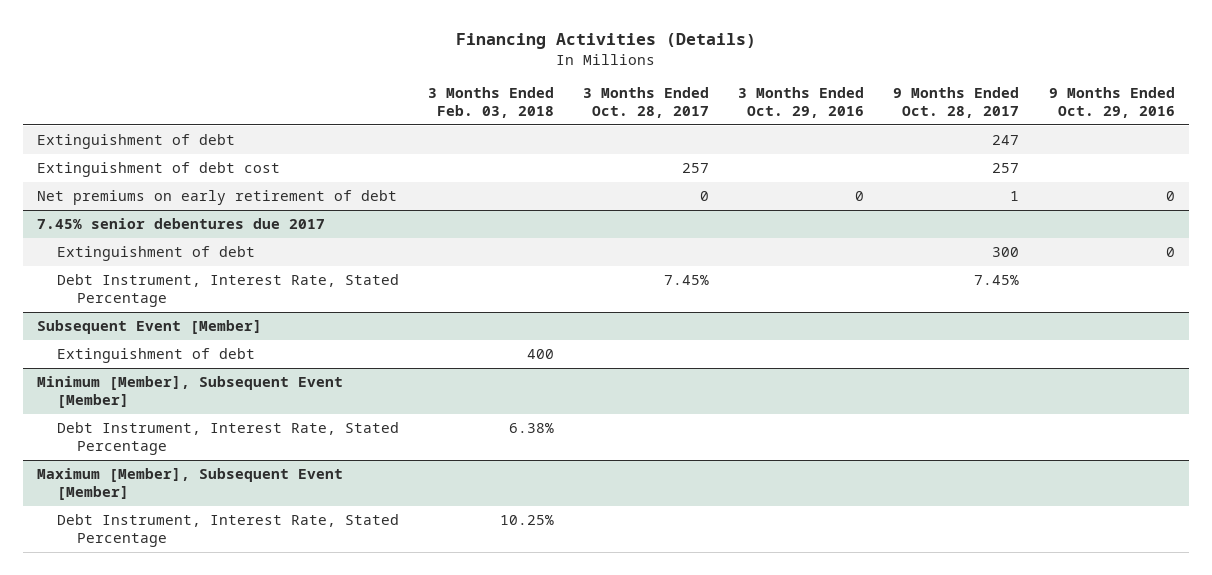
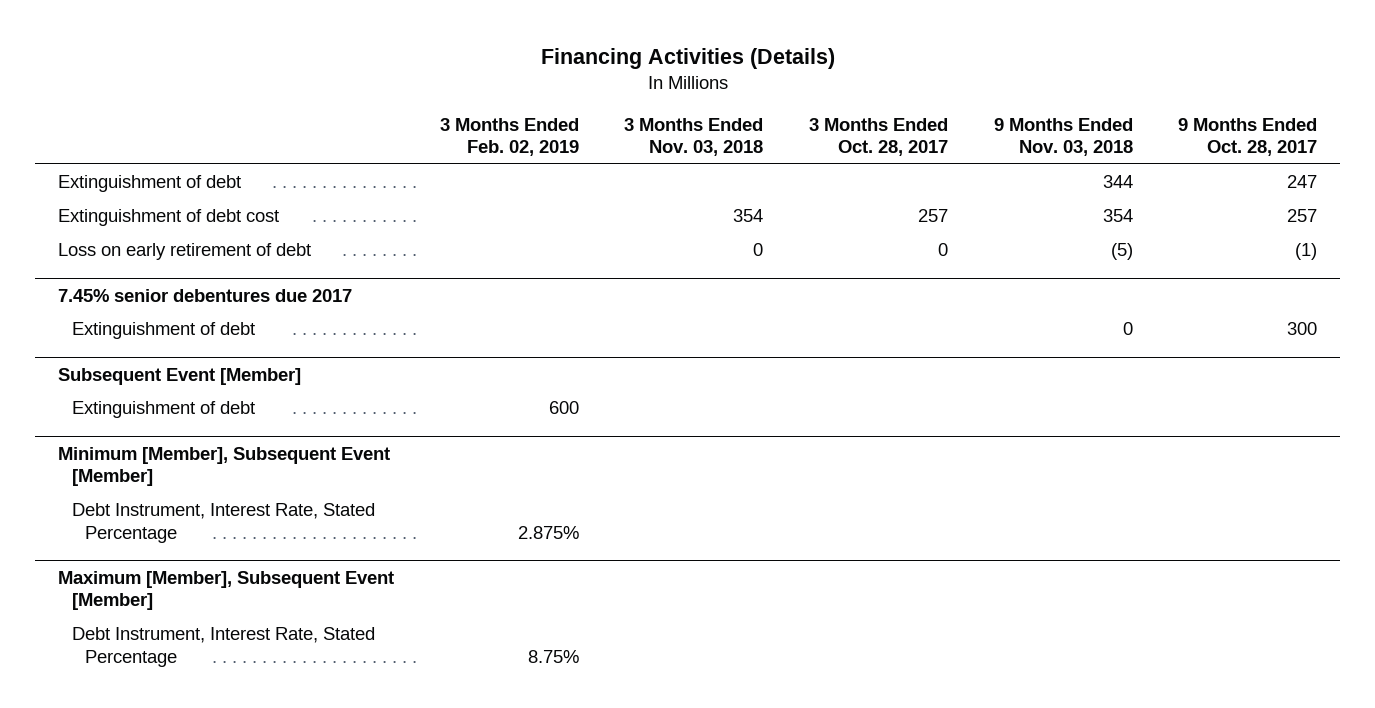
- | 3 Months Ended Feb. 03, 2018 | 3 Months Ended Oct. 28, 2017 | 3 Months Ended Oct. 29, 2016 | 9 Months Ended Oct. 28, 2017 | 9 Months Ended Oct. 29, 2016
+ | 3 Months Ended Feb. 02, 2019 | 3 Months Ended Nov. 03, 2018 | 3 Months Ended Oct. 28, 2017 | 9 Months Ended Nov. 03, 2018 | 9 Months Ended Oct. 28, 2017
- Net premiums on early retirement of debt | | 0 | 0 | 1 | 0
+ Loss on early retirement of debt | | 0 | 0 | (5) | (1)
@ 7.45% senior debentures due 2017
- Debt Instrument, Interest Rate, Stated Percentage | | 7.45% | | 7.45% |

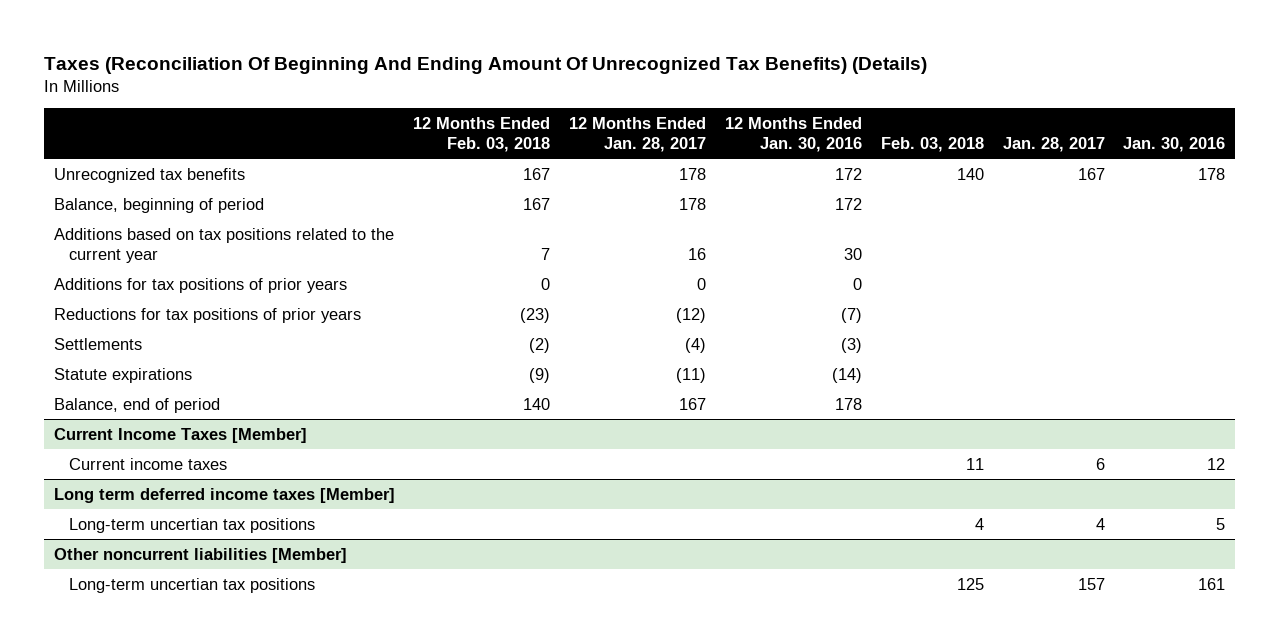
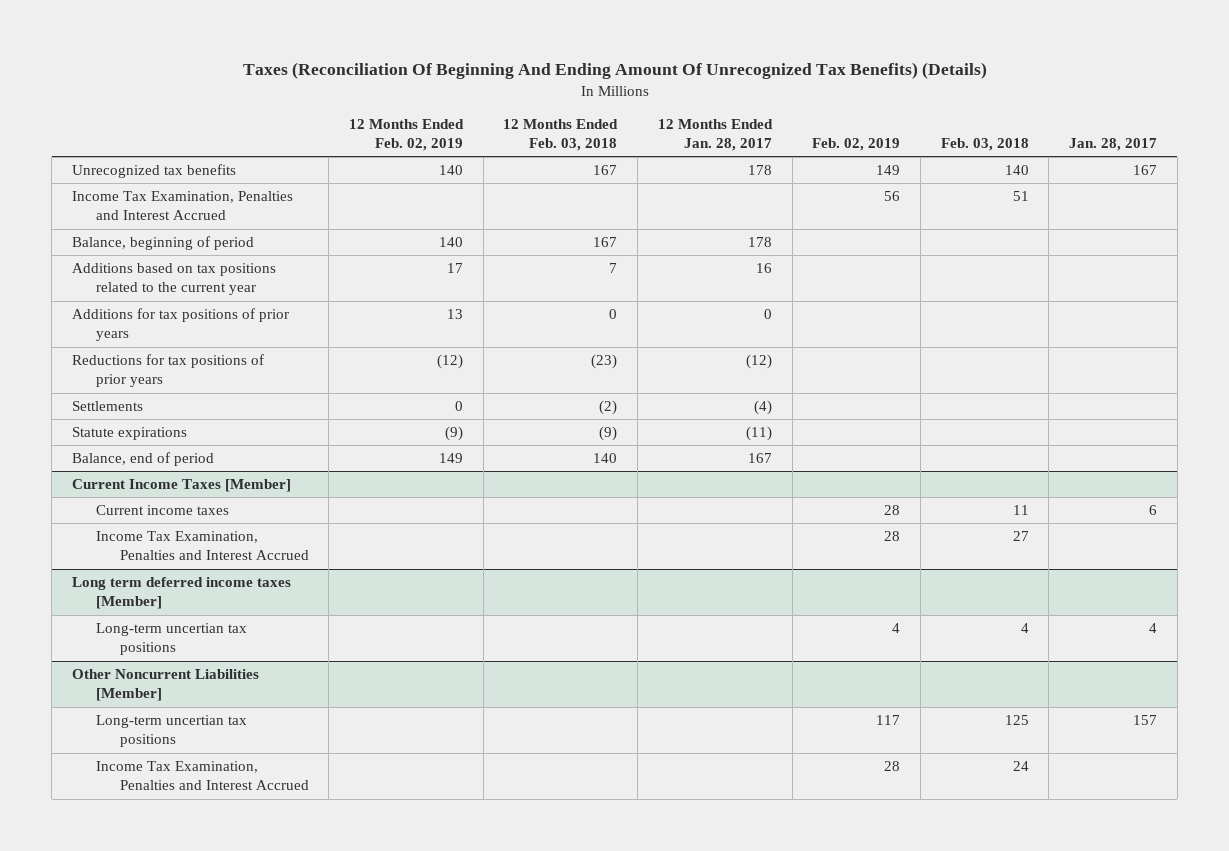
- | 12 Months Ended Feb. 03, 2018 | 12 Months Ended Jan. 28, 2017 | 12 Months Ended Jan. 30, 2016 | Feb. 03, 2018 | Jan. 28, 2017 | Jan. 30, 2016
+ | 12 Months Ended Feb. 02, 2019 | 12 Months Ended Feb. 03, 2018 | 12 Months Ended Jan. 28, 2017 | Feb. 02, 2019 | Feb. 03, 2018 | Jan. 28, 2017
+ Income Tax Examination, Penalties and Interest Accrued | | | | 56 | 51 |
@ Current Income Taxes [Member]
+ Income Tax Examination, Penalties and Interest Accrued | | | | 28 | 27 |
- Other noncurrent liabilities [Member]
+ Other Noncurrent Liabilities [Member]
+ Income Tax Examination, Penalties and Interest Accrued | | | | 28 | 24 |

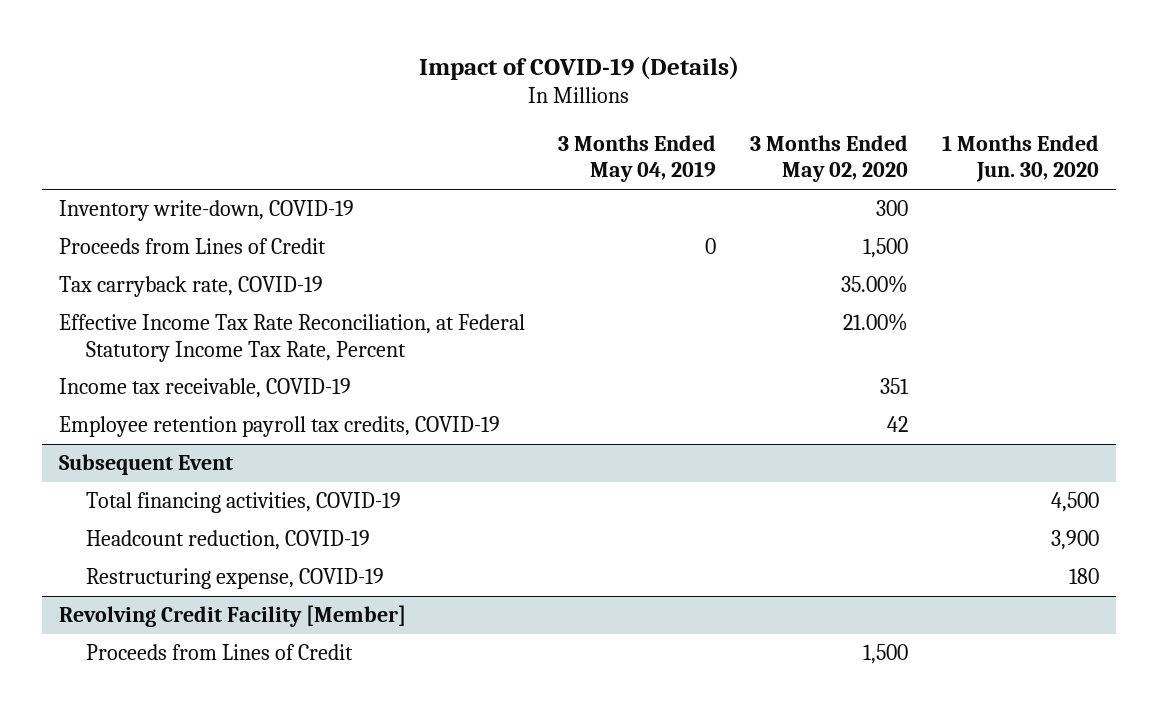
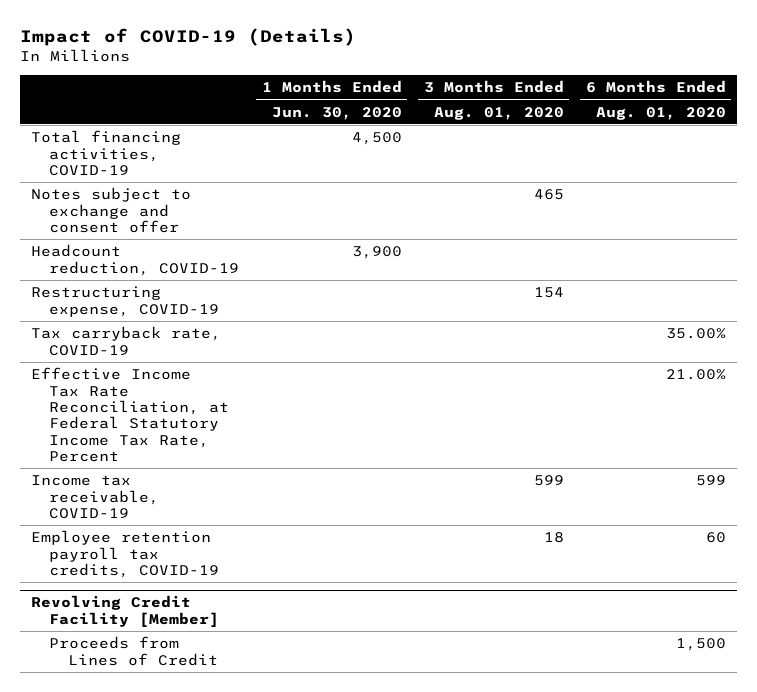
- | 3 Months Ended May 04, 2019 | 3 Months Ended May 02, 2020 | 1 Months Ended Jun. 30, 2020
+ | 1 Months Ended Jun. 30, 2020 | 3 Months Ended Aug. 01, 2020 | 6 Months Ended Aug. 01, 2020
- Inventory write-down, COVID-19 | | 300 |
- Proceeds from Lines of Credit | 0 | 1,500 |
+ Total financing activities, COVID-19 | 4,500 | |
+ Notes subject to exchange and consent offer | | 465 |
+ Headcount reduction, COVID-19 | 3,900 | |
+ Restructuring expense, COVID-19 | | 154 |
- Subsequent Event
- Total financing activities, COVID-19 | | | 4,500
- Headcount reduction, COVID-19 | | | 3,900
- Restructuring expense, COVID-19 | | | 180

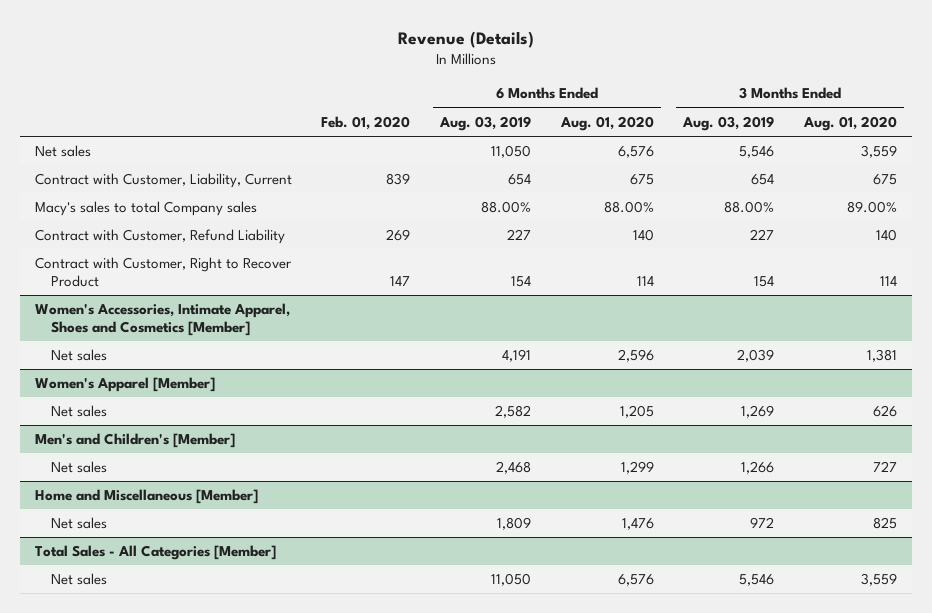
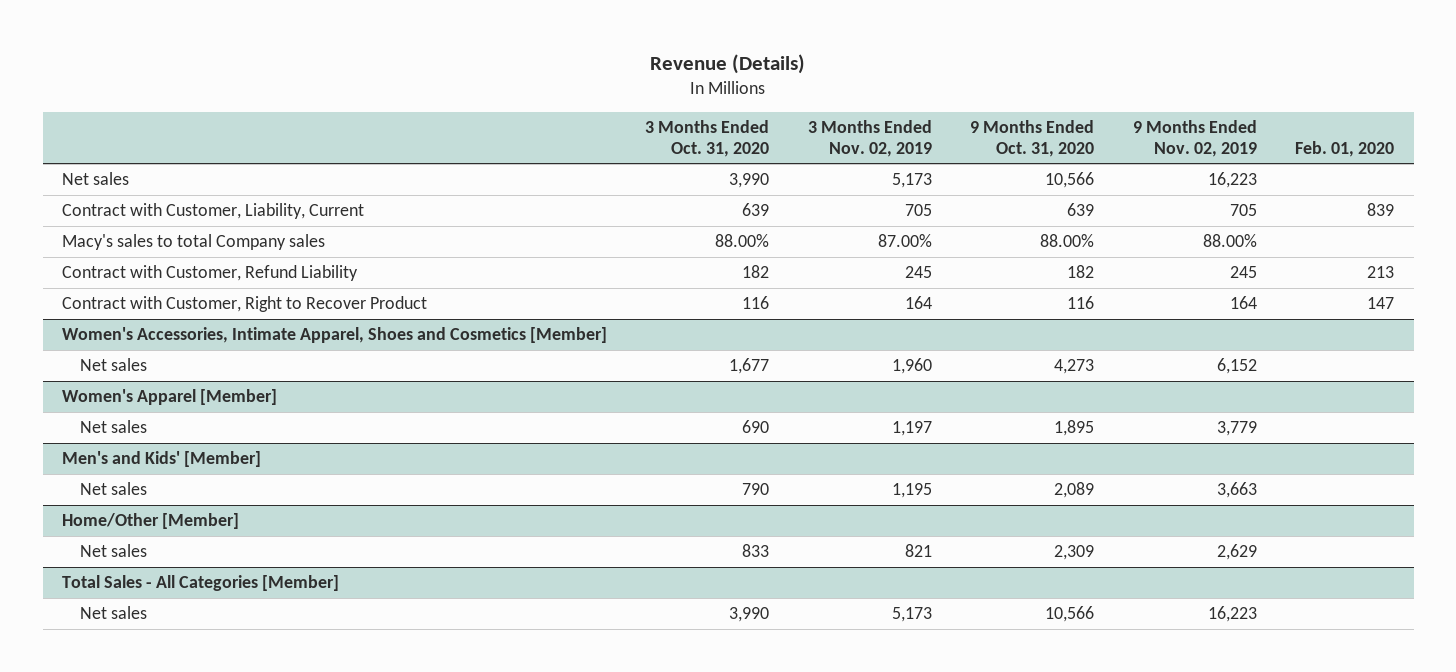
- | Feb. 01, 2020 | 6 Months Ended Aug. 03, 2019 | 6 Months Ended Aug. 01, 2020 | 3 Months Ended Aug. 03, 2019 | 3 Months Ended Aug. 01, 2020
+ | 3 Months Ended Oct. 31, 2020 | 3 Months Ended Nov. 02, 2019 | 9 Months Ended Oct. 31, 2020 | 9 Months Ended Nov. 02, 2019 | Feb. 01, 2020
- Contract with Customer, Refund Liability | 269 | 227 | 140 | 227 | 140
+ Contract with Customer, Refund Liability | 182 | 245 | 182 | 245 | 213
- Men's and Children's [Member]
- Net sales | | 2,468 | 1,299 | 1,266 | 727
- Home and Miscellaneous [Member]
- Net sales | | 1,809 | 1,476 | 972 | 825
+ Men's and Kids' [Member]
+ Net sales | 790 | 1,195 | 2,089 | 3,663 |
+ Home/Other [Member]
+ Net sales | 833 | 821 | 2,309 | 2,629 |

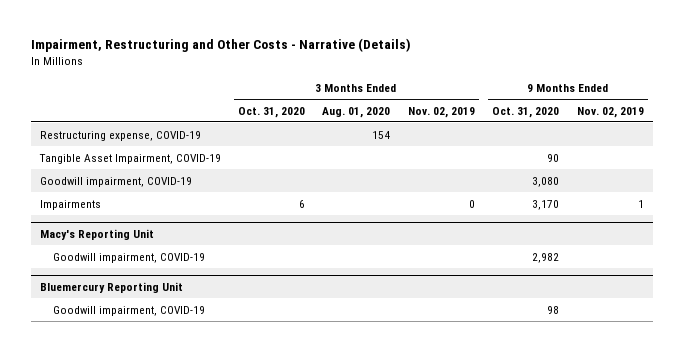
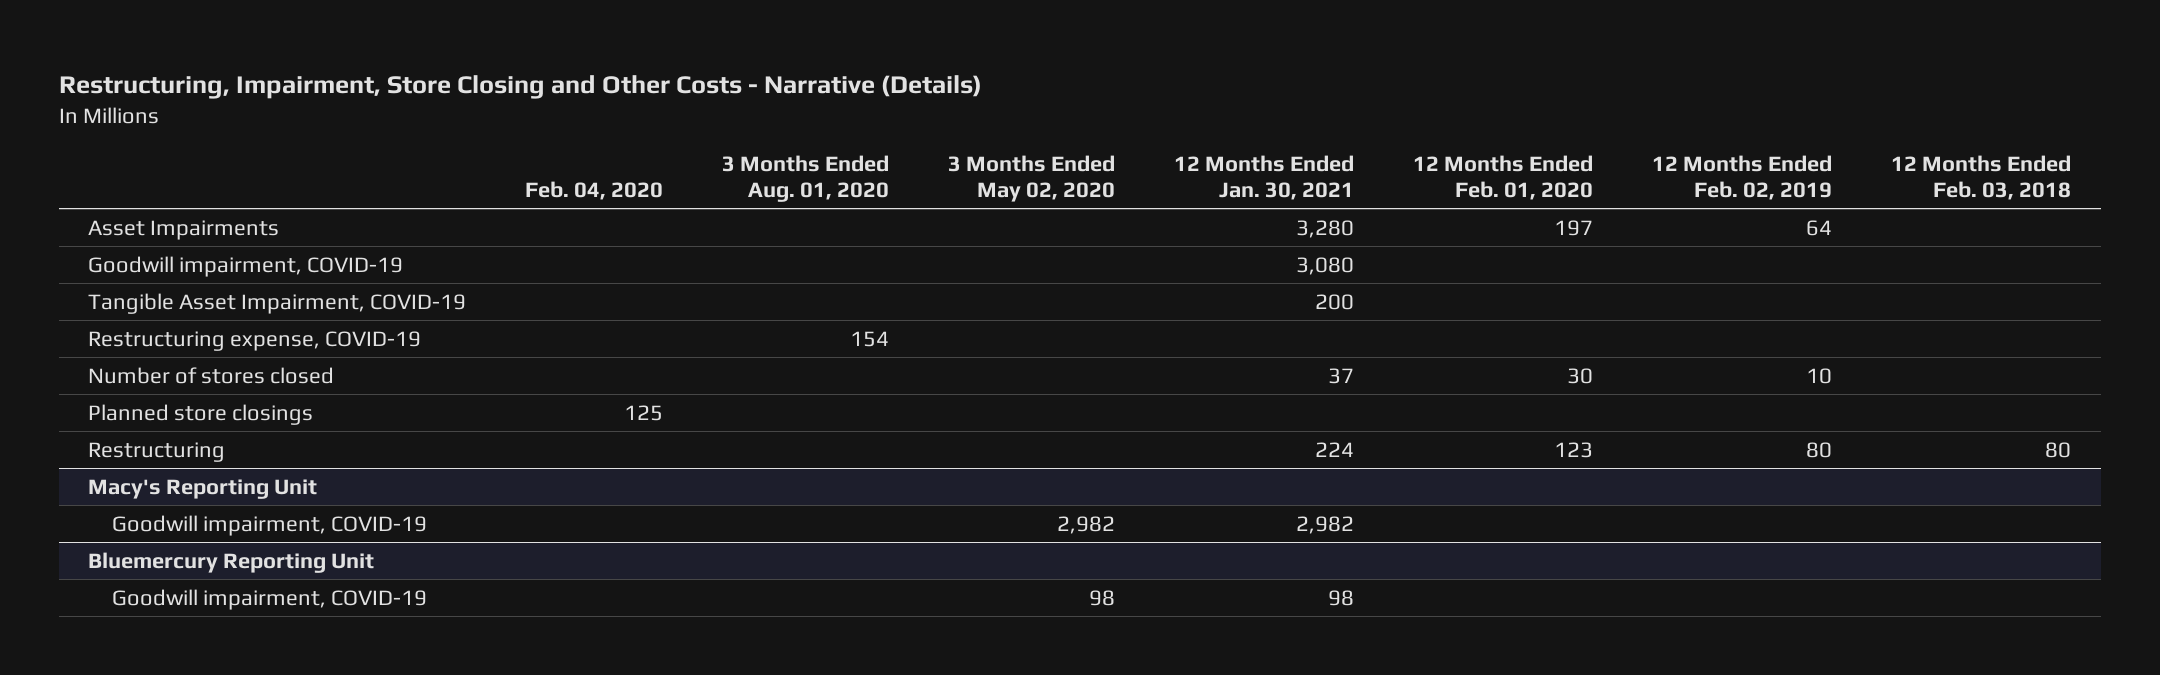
- Impairment, Restructuring and Other Costs - Narrative (Details)
+ Restructuring, Impairment, Store Closing and Other Costs - Narrative (Details)
- | 3 Months Ended Oct. 31, 2020 | 3 Months Ended Aug. 01, 2020 | 3 Months Ended Nov. 02, 2019 | 9 Months Ended Oct. 31, 2020 | 9 Months Ended Nov. 02, 2019
+ | Feb. 04, 2020 | 3 Months Ended Aug. 01, 2020 | 3 Months Ended May 02, 2020 | 12 Months Ended Jan. 30, 2021 | 12 Months Ended Feb. 01, 2020 | 12 Months Ended Feb. 02, 2019 | 12 Months Ended Feb. 03, 2018
+ Asset Impairments | | | | 3,280 | 197 | 64 |
- Impairments | 6 | | 0 | 3,170 | 1
moved down: Tangible Asset Impairment, COVID-19 | | | | 200 | | |
moved down: Restructuring expense, COVID-19 | | 154 | | | | |
+ Number of stores closed | | | | 37 | 30 | 10 |
+ Planned store closings | 125 | | | | | |
+ Restructuring | | | | 224 | 123 | 80 | 80

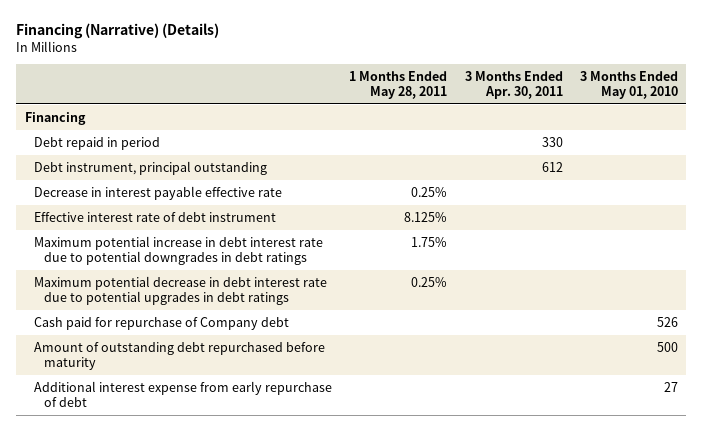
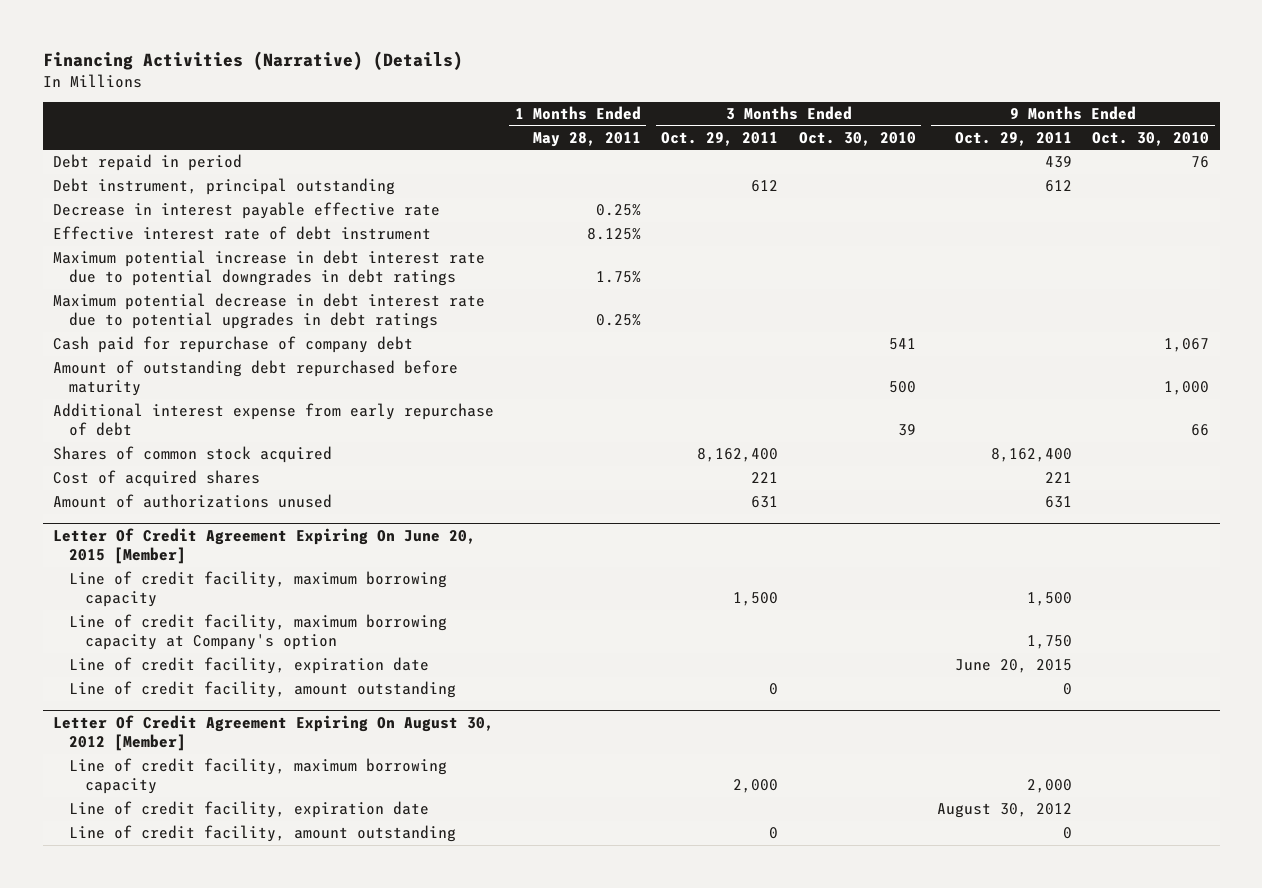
- Financing (Narrative) (Details)
+ Financing Activities (Narrative) (Details)
- | 1 Months Ended May 28, 2011 | 3 Months Ended Apr. 30, 2011 | 3 Months Ended May 01, 2010
+ | 1 Months Ended May 28, 2011 | 3 Months Ended Oct. 29, 2011 | 3 Months Ended Oct. 30, 2010 | 9 Months Ended Oct. 29, 2011 | 9 Months Ended Oct. 30, 2010
- Financing
- Cash paid for repurchase of Company debt | | | 526
+ Cash paid for repurchase of company debt | | | 541 | | 1,067
+ Shares of common stock acquired | | 8,162,400 | | 8,162,400 |
+ Cost of acquired shares | | 221 | | 221 |
+ Amount of authorizations unused | | 631 | | 631 |
+ Letter Of Credit Agreement Expiring On June 20, 2015 [Member]
+ Line of credit facility, maximum borrowing capacity | | 1,500 | | 1,500 |
+ Line of credit facility, maximum borrowing capacity at Company's option | | | | 1,750 |
+ Line of credit facility, expiration date | | | | June 20, 2015 |
+ Line of credit facility, amount outstanding | | 0 | | 0 |
+ Letter Of Credit Agreement Expiring On August 30, 2012 [Member]
+ Line of credit facility, maximum borrowing capacity | | 2,000 | | 2,000 |
+ Line of credit facility, expiration date | | | | August 30, 2012 |
+ Line of credit facility, amount outstanding | | 0 | | 0 |

